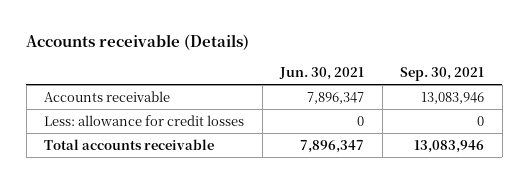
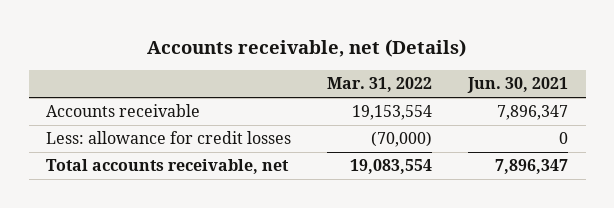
- Accounts receivable (Details)
+ Accounts receivable, net (Details)
- | Jun. 30, 2021 | Sep. 30, 2021
+ | Mar. 31, 2022 | Jun. 30, 2021
- Total accounts receivable | 7,896,347 | 13,083,946
+ Total accounts receivable, net | 19,083,554 | 7,896,347

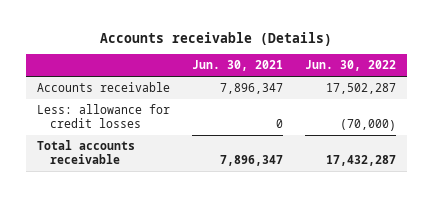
- Accounts receivable, net (Details)
+ Accounts receivable (Details)
- | Mar. 31, 2022 | Jun. 30, 2021
+ | Jun. 30, 2021 | Jun. 30, 2022
- Total accounts receivable, net | 19,083,554 | 7,896,347
+ Total accounts receivable | 7,896,347 | 17,432,287

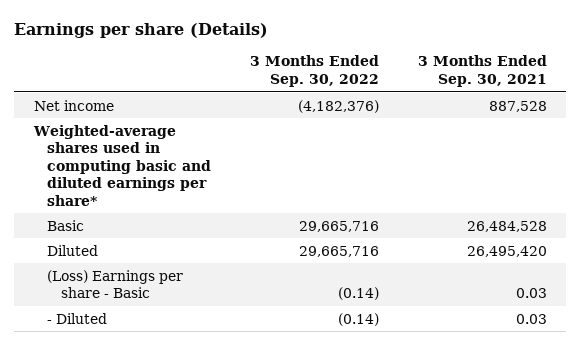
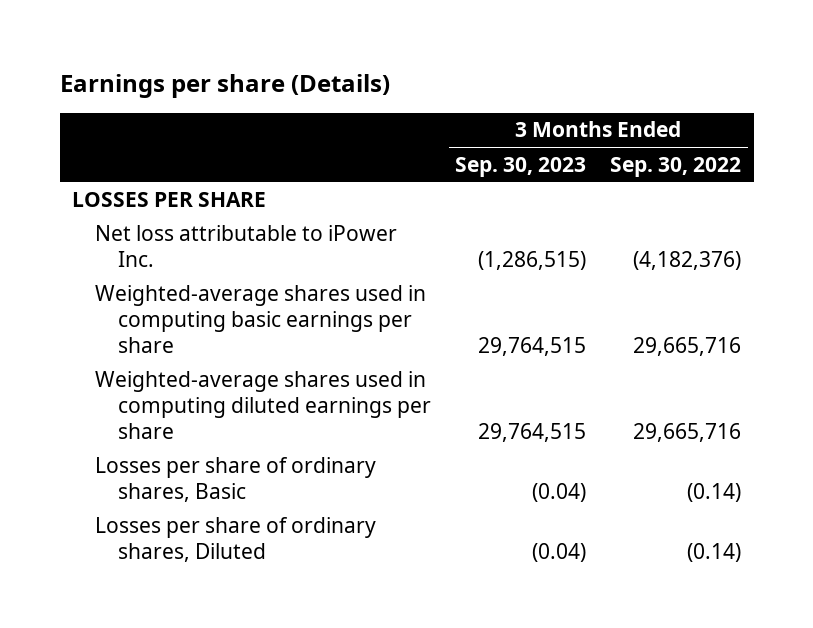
- | 3 Months Ended Sep. 30, 2022 | 3 Months Ended Sep. 30, 2021
+ | 3 Months Ended Sep. 30, 2023 | 3 Months Ended Sep. 30, 2022
- Net income | (4,182,376) | 887,528
- Weighted-average shares used in computing basic and diluted earnings per share*
- Basic | 29,665,716 | 26,484,528
- Diluted | 29,665,716 | 26,495,420
- (Loss) Earnings per share - Basic | (0.14) | 0.03
- - Diluted | (0.14) | 0.03
+ LOSSES PER SHARE
+ Net loss attributable to iPower Inc. | (1,286,515) | (4,182,376)
+ Weighted-average shares used in computing basic earnings per share | 29,764,515 | 29,665,716
+ Weighted-average shares used in computing diluted earnings per share | 29,764,515 | 29,665,716
+ Losses per share of ordinary shares, Basic | (0.04) | (0.14)
+ Losses per share of ordinary shares, Diluted | (0.04) | (0.14)

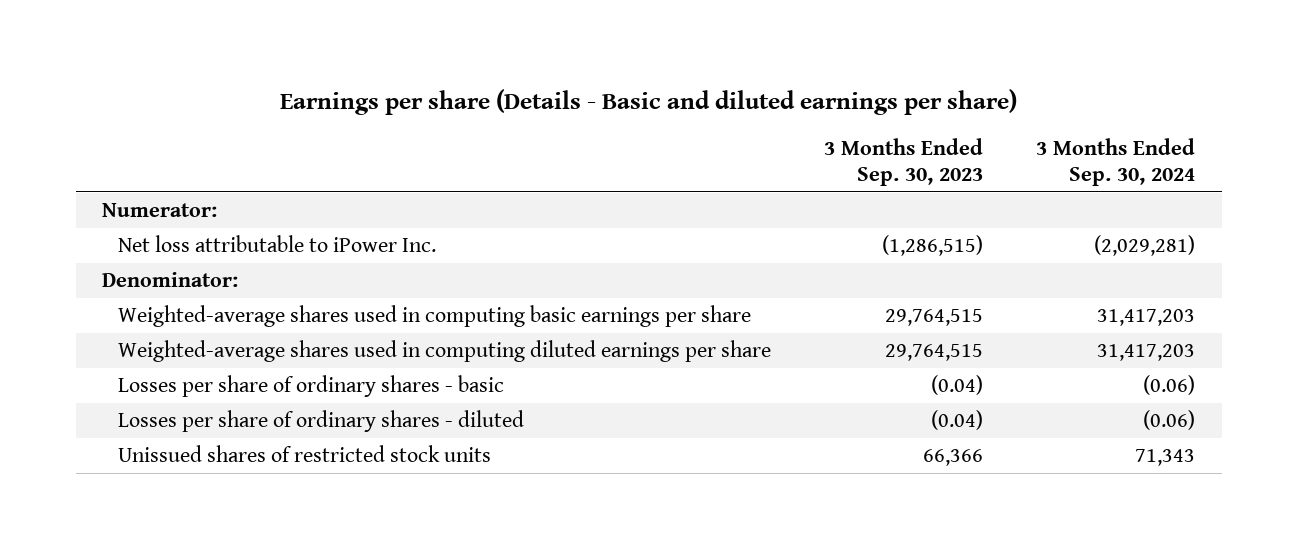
- Earnings per share (Details)
+ Earnings per share (Details - Basic and diluted earnings per share)
- | 3 Months Ended Sep. 30, 2023 | 3 Months Ended Sep. 30, 2022
+ | 3 Months Ended Sep. 30, 2023 | 3 Months Ended Sep. 30, 2024
- LOSSES PER SHARE
+ Numerator:
+ Denominator:
- Losses per share of ordinary shares, Basic | (0.04) | (0.14)
- Losses per share of ordinary shares, Diluted | (0.04) | (0.14)
+ Losses per share of ordinary shares - basic | (0.04) | (0.06)
+ Losses per share of ordinary shares - diluted | (0.04) | (0.06)
+ Unissued shares of restricted stock units | 66,366 | 71,343

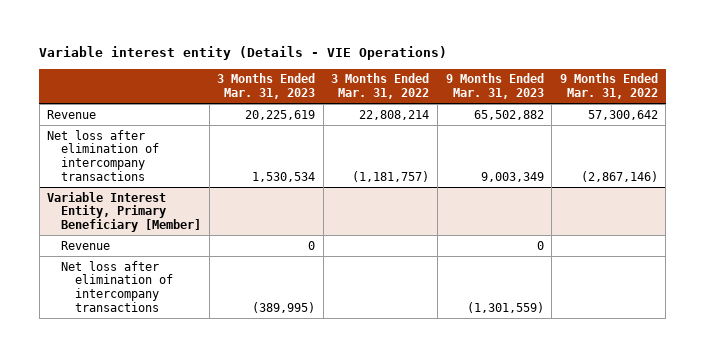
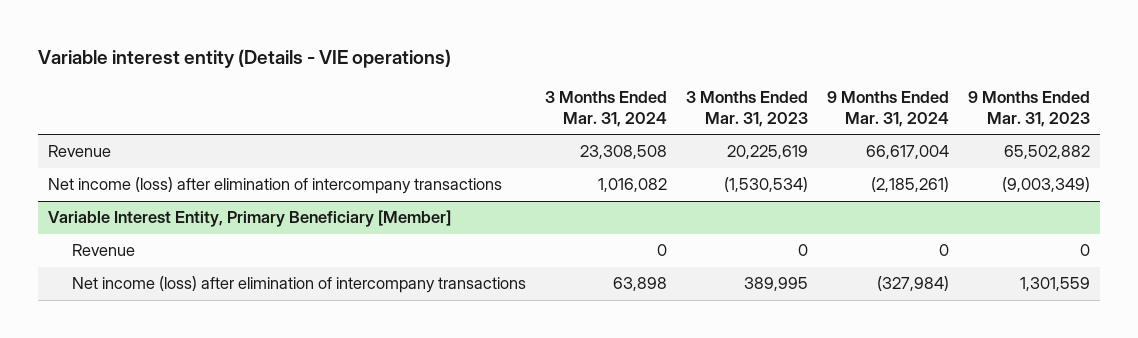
- Variable interest entity (Details - VIE Operations)
+ Variable interest entity (Details - VIE operations)
- | 3 Months Ended Mar. 31, 2023 | 3 Months Ended Mar. 31, 2022 | 9 Months Ended Mar. 31, 2023 | 9 Months Ended Mar. 31, 2022
+ | 3 Months Ended Mar. 31, 2024 | 3 Months Ended Mar. 31, 2023 | 9 Months Ended Mar. 31, 2024 | 9 Months Ended Mar. 31, 2023
- Net loss after elimination of intercompany transactions | 1,530,534 | (1,181,757) | 9,003,349 | (2,867,146)
+ Net income (loss) after elimination of intercompany transactions | 1,016,082 | (1,530,534) | (2,185,261) | (9,003,349)
@ Variable Interest Entity, Primary Beneficiary [Member]
- Net loss after elimination of intercompany transactions | (389,995) | | (1,301,559) |
+ Net income (loss) after elimination of intercompany transactions | 63,898 | 389,995 | (327,984) | 1,301,559

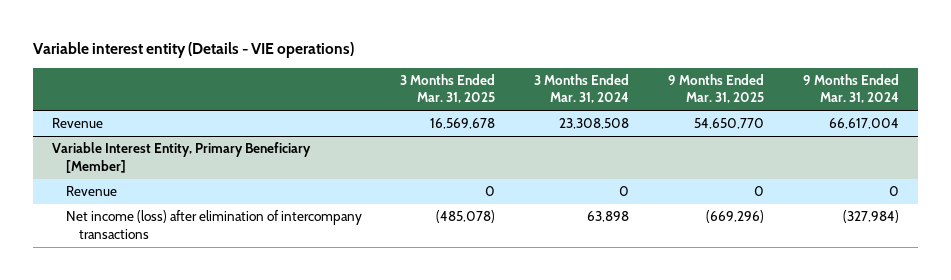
- | 3 Months Ended Mar. 31, 2024 | 3 Months Ended Mar. 31, 2023 | 9 Months Ended Mar. 31, 2024 | 9 Months Ended Mar. 31, 2023
+ | 3 Months Ended Mar. 31, 2025 | 3 Months Ended Mar. 31, 2024 | 9 Months Ended Mar. 31, 2025 | 9 Months Ended Mar. 31, 2024
- Net income (loss) after elimination of intercompany transactions | 1,016,082 | (1,530,534) | (2,185,261) | (9,003,349)

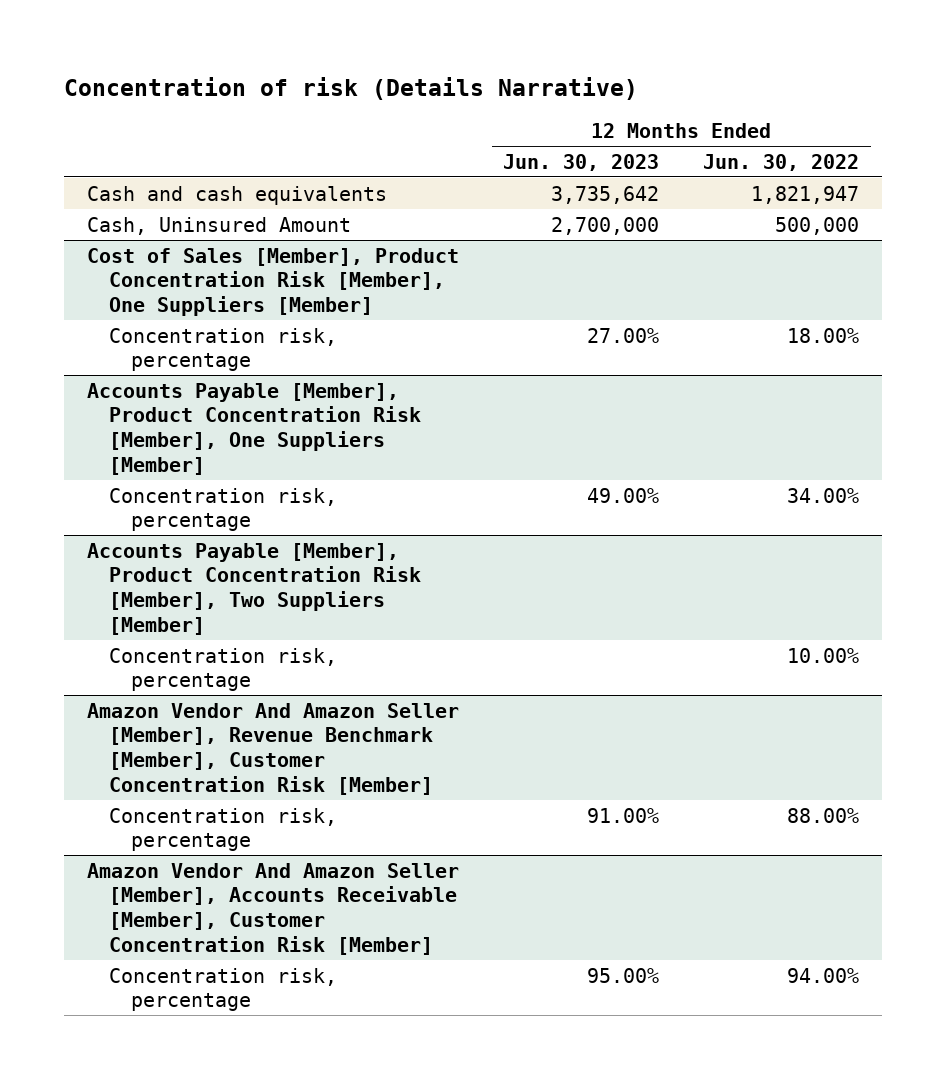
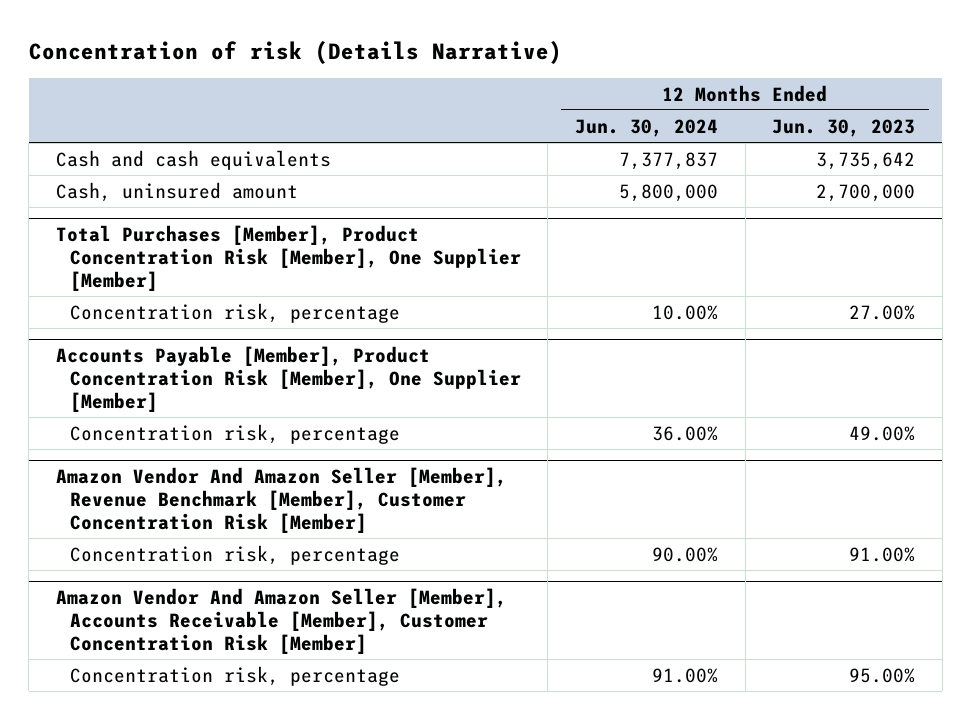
- | 12 Months Ended Jun. 30, 2023 | 12 Months Ended Jun. 30, 2022
+ | 12 Months Ended Jun. 30, 2024 | 12 Months Ended Jun. 30, 2023
- Cash, Uninsured Amount | 2,700,000 | 500,000
- Cost of Sales [Member], Product Concentration Risk [Member], One Suppliers [Member]
+ Cash, uninsured amount | 5,800,000 | 2,700,000
+ Total Purchases [Member], Product Concentration Risk [Member], One Supplier [Member]
- Accounts Payable [Member], Product Concentration Risk [Member], One Suppliers [Member]
+ Accounts Payable [Member], Product Concentration Risk [Member], One Supplier [Member]
- Accounts Payable [Member], Product Concentration Risk [Member], Two Suppliers [Member]
- Concentration risk, percentage | | 10.00%

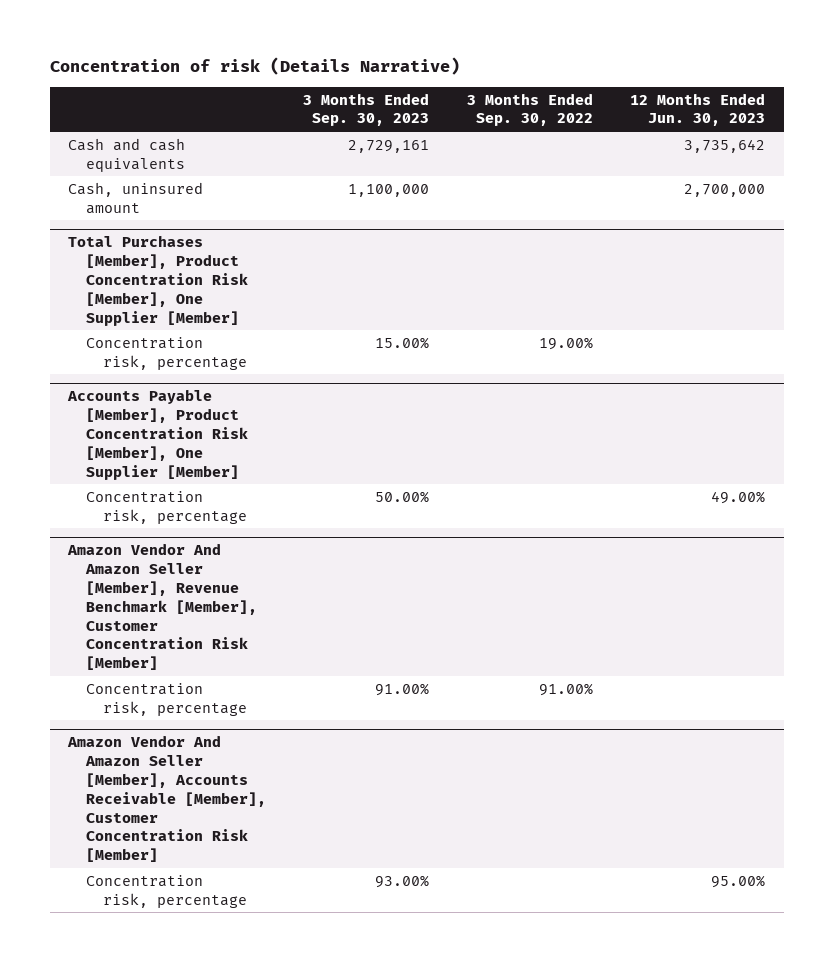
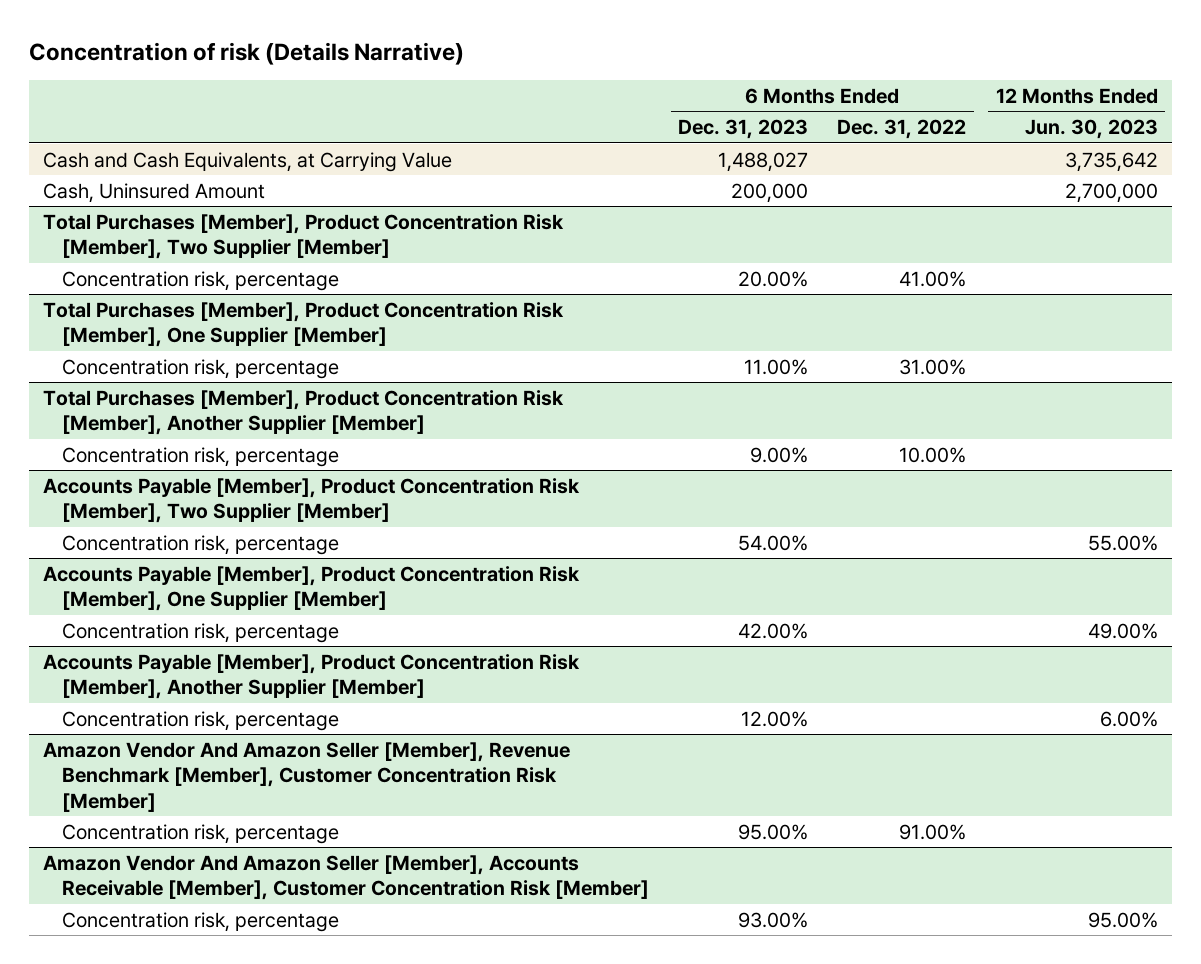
- | 3 Months Ended Sep. 30, 2023 | 3 Months Ended Sep. 30, 2022 | 12 Months Ended Jun. 30, 2023
+ | 6 Months Ended Dec. 31, 2023 | 6 Months Ended Dec. 31, 2022 | 12 Months Ended Jun. 30, 2023
- Cash and cash equivalents | 2,729,161 | | 3,735,642
- Cash, uninsured amount | 1,100,000 | | 2,700,000
+ Cash and Cash Equivalents, at Carrying Value | 1,488,027 | | 3,735,642
+ Cash, Uninsured Amount | 200,000 | | 2,700,000
+ Total Purchases [Member], Product Concentration Risk [Member], Two Supplier [Member]
+ Concentration risk, percentage | 20.00% | 41.00% |
+ Total Purchases [Member], Product Concentration Risk [Member], Another Supplier [Member]
+ Concentration risk, percentage | 9.00% | 10.00% |
+ Accounts Payable [Member], Product Concentration Risk [Member], Two Supplier [Member]
+ Concentration risk, percentage | 54.00% | | 55.00%
+ Accounts Payable [Member], Product Concentration Risk [Member], Another Supplier [Member]
+ Concentration risk, percentage | 12.00% | | 6.00%

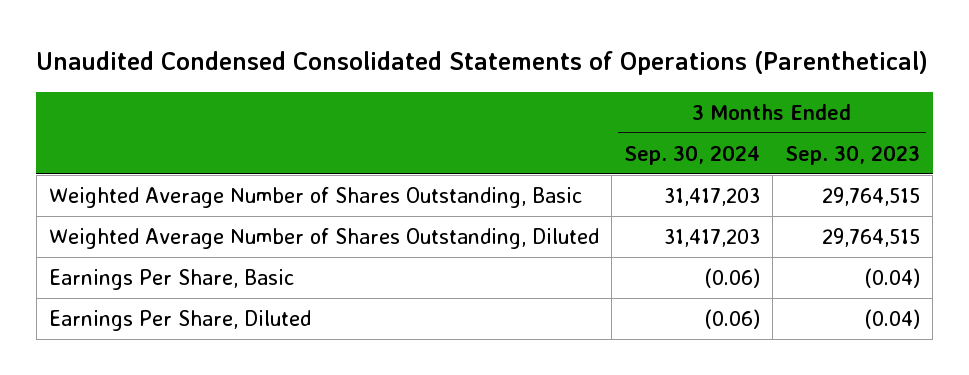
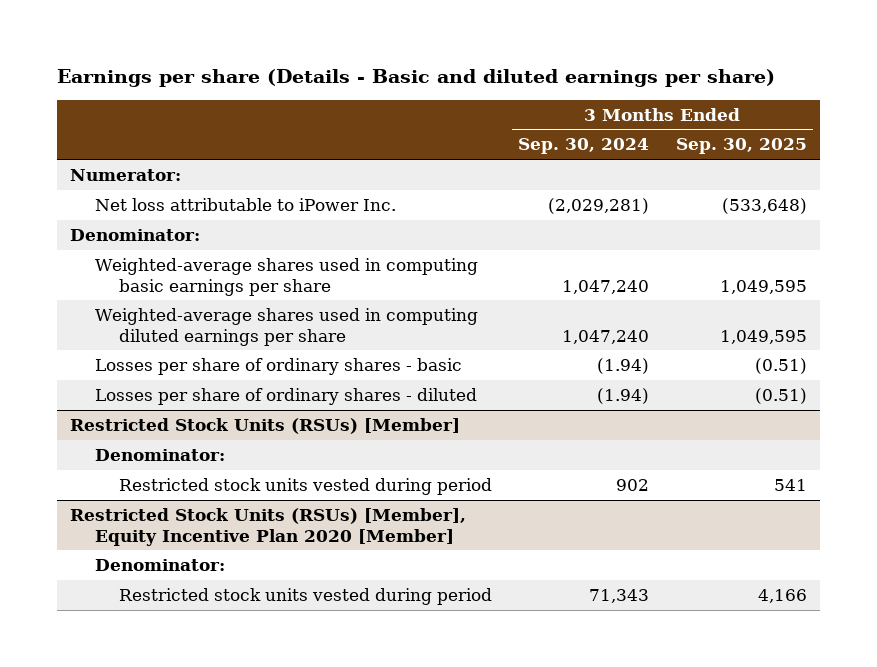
- Unaudited Condensed Consolidated Statements of Operations (Parenthetical)
+ Earnings per share (Details - Basic and diluted earnings per share)
- | 3 Months Ended Sep. 30, 2024 | 3 Months Ended Sep. 30, 2023
+ | 3 Months Ended Sep. 30, 2024 | 3 Months Ended Sep. 30, 2025
- Weighted Average Number of Shares Outstanding, Basic | 31,417,203 | 29,764,515
- Weighted Average Number of Shares Outstanding, Diluted | 31,417,203 | 29,764,515
- Earnings Per Share, Basic | (0.06) | (0.04)
- Earnings Per Share, Diluted | (0.06) | (0.04)
+ Numerator:
+ Net loss attributable to iPower Inc. | (2,029,281) | (533,648)
+ Denominator:
+ Weighted-average shares used in computing basic earnings per share | 1,047,240 | 1,049,595
+ Weighted-average shares used in computing diluted earnings per share | 1,047,240 | 1,049,595
+ Losses per share of ordinary shares - basic | (1.94) | (0.51)
+ Losses per share of ordinary shares - diluted | (1.94) | (0.51)
+ Restricted Stock Units (RSUs) [Member]
+ Denominator:
+ Restricted stock units vested during period | 902 | 541
+ Restricted Stock Units (RSUs) [Member], Equity Incentive Plan 2020 [Member]
+ Denominator:
+ Restricted stock units vested during period | 71,343 | 4,166

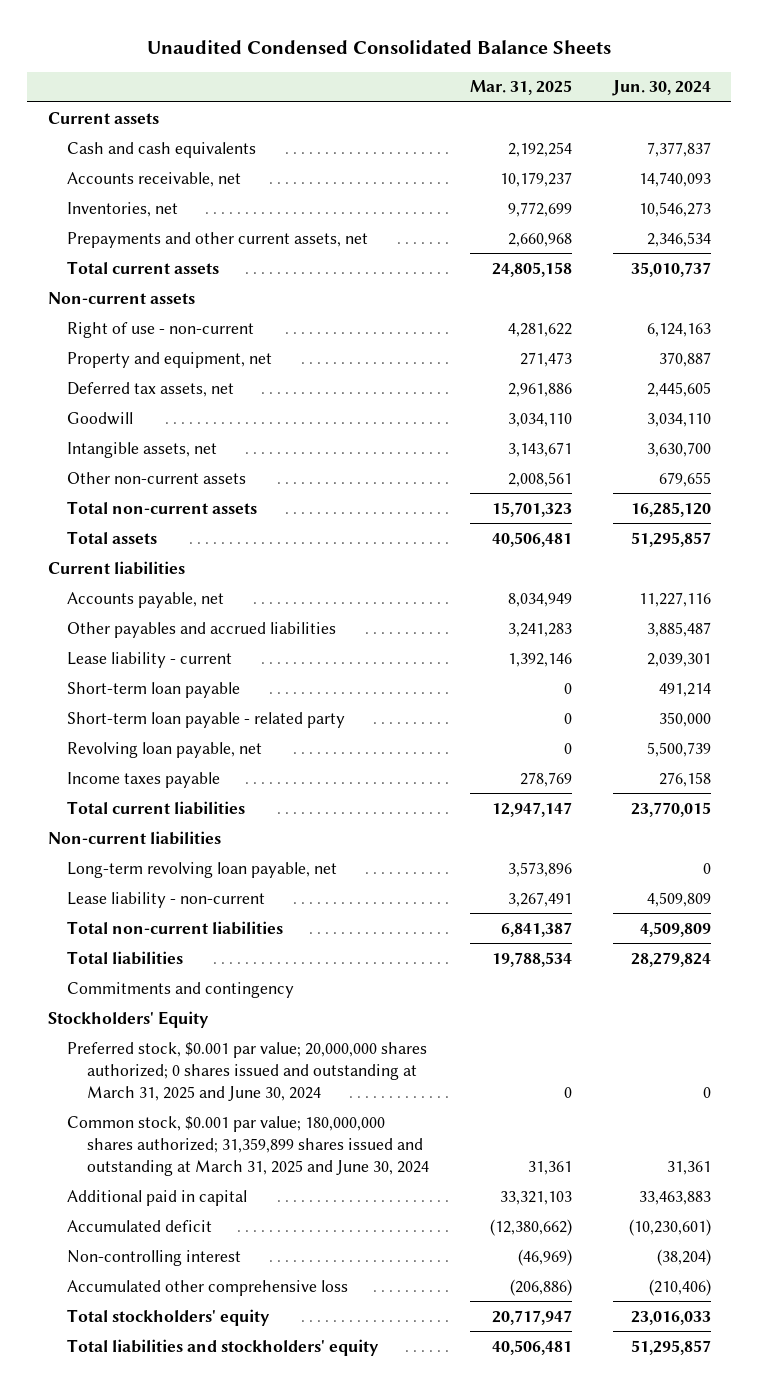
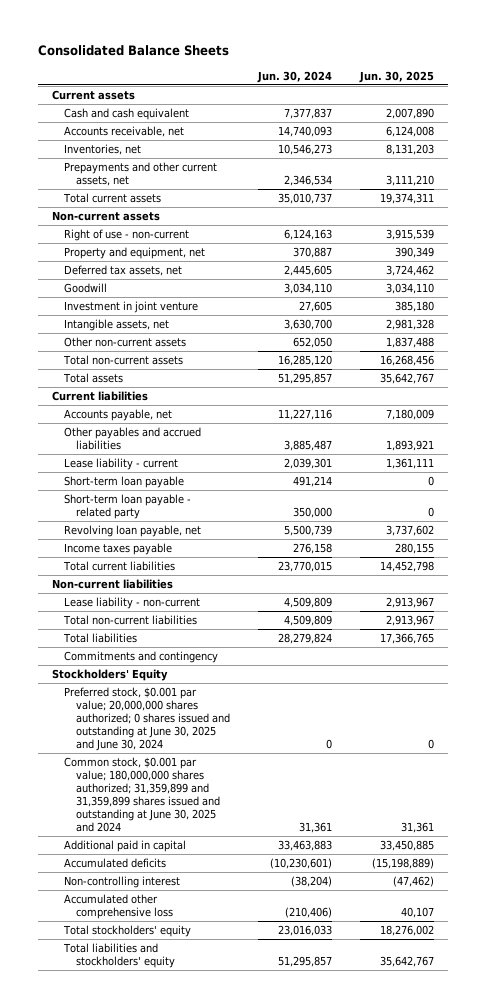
- Unaudited Condensed Consolidated Balance Sheets
+ Consolidated Balance Sheets
- | Mar. 31, 2025 | Jun. 30, 2024
+ | Jun. 30, 2024 | Jun. 30, 2025
- Cash and cash equivalents | 2,192,254 | 7,377,837
+ Cash and cash equivalent | 7,377,837 | 2,007,890
+ Investment in joint venture | 27,605 | 385,180
- Other non-current assets | 2,008,561 | 679,655
+ Other non-current assets | 652,050 | 1,837,488
- Long-term revolving loan payable, net | 3,573,896 | 0
- Preferred stock, $0.001 par value; 20,000,000 shares authorized; 0 shares issued and outstanding at March 31, 2025 and June 30, 2024 | 0 | 0
- Common stock, $0.001 par value; 180,000,000 shares authorized; 31,359,899 shares issued and outstanding at March 31, 2025 and June 30, 2024 | 31,361 | 31,361
+ Preferred stock, $0.001 par value; 20,000,000 shares authorized; 0 shares issued and outstanding at June 30, 2025 and June 30, 2024 | 0 | 0
+ Common stock, $0.001 par value; 180,000,000 shares authorized; 31,359,899 and 31,359,899 shares issued and outstanding at June 30, 2025 and 2024 | 31,361 | 31,361
- Accumulated deficit | (12,380,662) | (10,230,601)
+ Accumulated deficits | (10,230,601) | (15,198,889)

